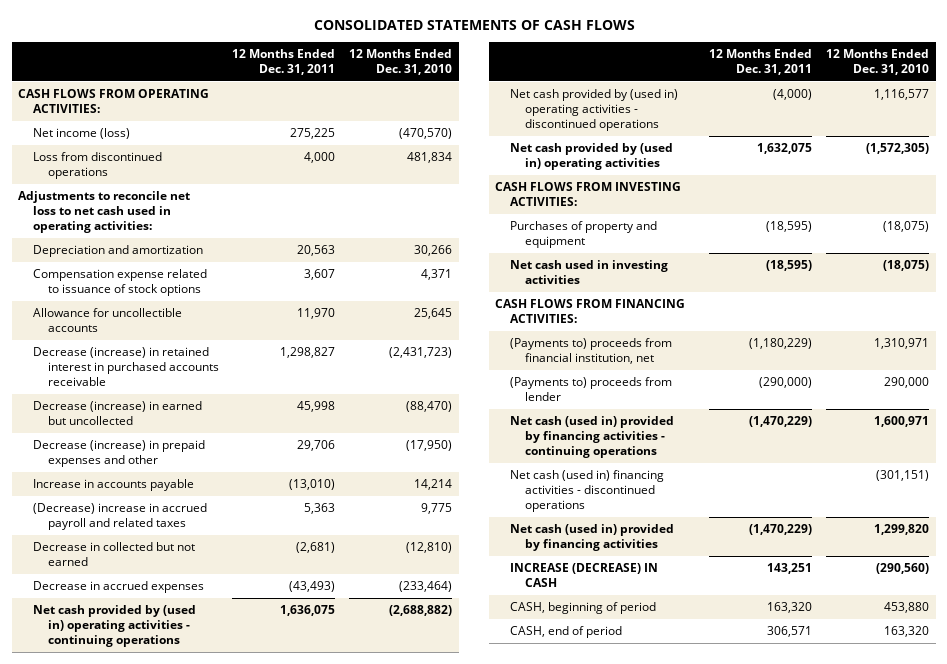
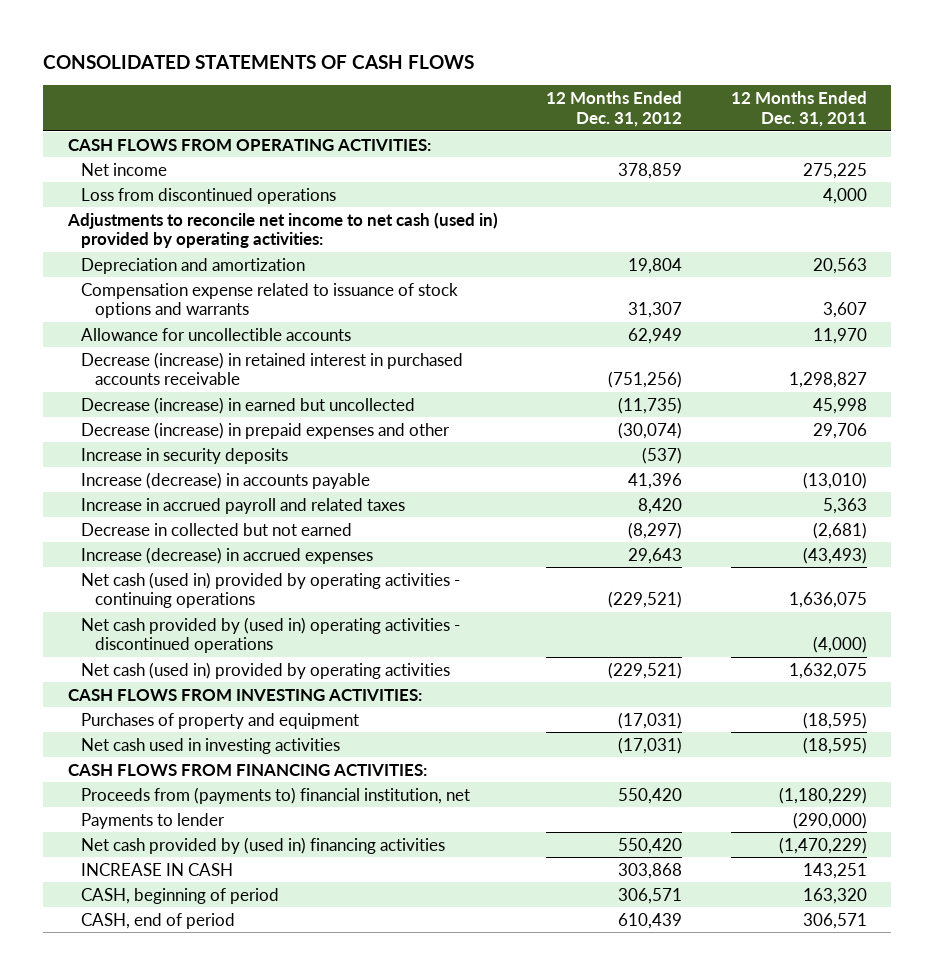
- | 12 Months Ended Dec. 31, 2011 | 12 Months Ended Dec. 31, 2010
+ | 12 Months Ended Dec. 31, 2012 | 12 Months Ended Dec. 31, 2011
- Net income (loss) | 275,225 | (470,570)
+ Net income | 378,859 | 275,225
- Adjustments to reconcile net loss to net cash used in operating activities:
+ Adjustments to reconcile net income to net cash (used in) provided by operating activities:
- Compensation expense related to issuance of stock options | 3,607 | 4,371
+ Compensation expense related to issuance of stock options and warrants | 31,307 | 3,607
- Increase in accounts payable | (13,010) | 14,214
- (Decrease) increase in accrued payroll and related taxes | 5,363 | 9,775
+ Increase in security deposits | (537) |
+ Increase (decrease) in accounts payable | 41,396 | (13,010)
+ Increase in accrued payroll and related taxes | 8,420 | 5,363
- Decrease in accrued expenses | (43,493) | (233,464)
- Net cash provided by (used in) operating activities - continuing operations | 1,636,075 | (2,688,882)
+ Increase (decrease) in accrued expenses | 29,643 | (43,493)
+ Net cash (used in) provided by operating activities - continuing operations | (229,521) | 1,636,075
- Net cash provided by (used in) operating activities | 1,632,075 | (1,572,305)
+ Net cash (used in) provided by operating activities | (229,521) | 1,632,075
- (Payments to) proceeds from financial institution, net | (1,180,229) | 1,310,971
- (Payments to) proceeds from lender | (290,000) | 290,000
- Net cash (used in) provided by financing activities - continuing operations | (1,470,229) | 1,600,971
- Net cash (used in) financing activities - discontinued operations | | (301,151)
- Net cash (used in) provided by financing activities | (1,470,229) | 1,299,820
- INCREASE (DECREASE) IN CASH | 143,251 | (290,560)
+ Proceeds from (payments to) financial institution, net | 550,420 | (1,180,229)
+ Payments to lender | | (290,000)
+ Net cash provided by (used in) financing activities | 550,420 | (1,470,229)
+ INCREASE IN CASH | 303,868 | 143,251

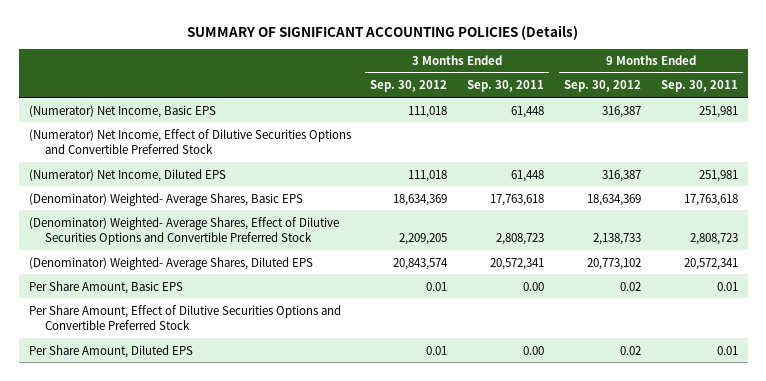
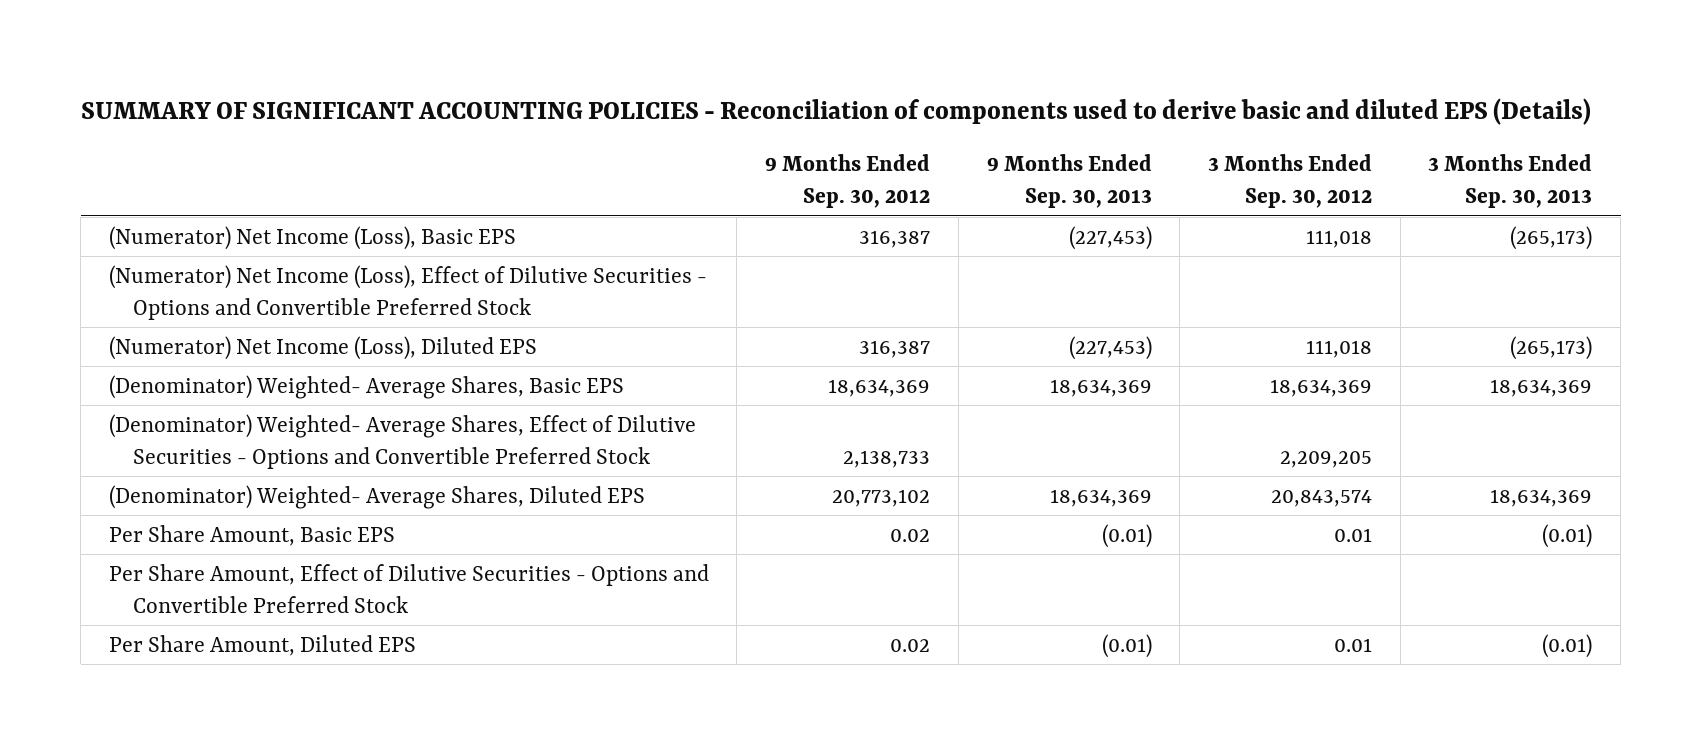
- SUMMARY OF SIGNIFICANT ACCOUNTING POLICIES (Details)
+ SUMMARY OF SIGNIFICANT ACCOUNTING POLICIES - Reconciliation of components used to derive basic and diluted EPS (Details)
- | 3 Months Ended Sep. 30, 2012 | 3 Months Ended Sep. 30, 2011 | 9 Months Ended Sep. 30, 2012 | 9 Months Ended Sep. 30, 2011
+ | 9 Months Ended Sep. 30, 2012 | 9 Months Ended Sep. 30, 2013 | 3 Months Ended Sep. 30, 2012 | 3 Months Ended Sep. 30, 2013
- (Numerator) Net Income, Basic EPS | 111,018 | 61,448 | 316,387 | 251,981
- (Numerator) Net Income, Effect of Dilutive Securities Options and Convertible Preferred Stock
- (Numerator) Net Income, Diluted EPS | 111,018 | 61,448 | 316,387 | 251,981
+ (Numerator) Net Income (Loss), Basic EPS | 316,387 | (227,453) | 111,018 | (265,173)
+ (Numerator) Net Income (Loss), Effect of Dilutive Securities - Options and Convertible Preferred Stock
+ (Numerator) Net Income (Loss), Diluted EPS | 316,387 | (227,453) | 111,018 | (265,173)
- (Denominator) Weighted- Average Shares, Effect of Dilutive Securities Options and Convertible Preferred Stock | 2,209,205 | 2,808,723 | 2,138,733 | 2,808,723
+ (Denominator) Weighted- Average Shares, Effect of Dilutive Securities - Options and Convertible Preferred Stock | 2,138,733 | | 2,209,205 |
- Per Share Amount, Effect of Dilutive Securities Options and Convertible Preferred Stock
+ Per Share Amount, Effect of Dilutive Securities - Options and Convertible Preferred Stock

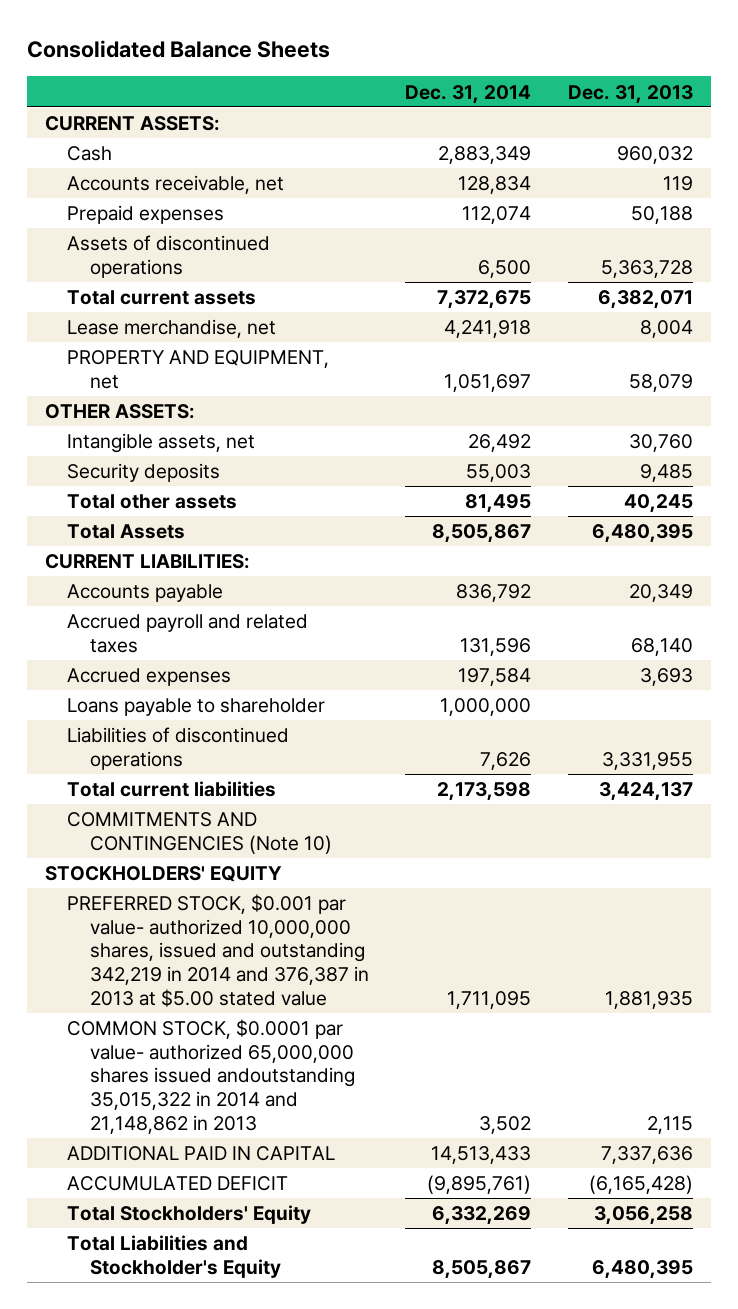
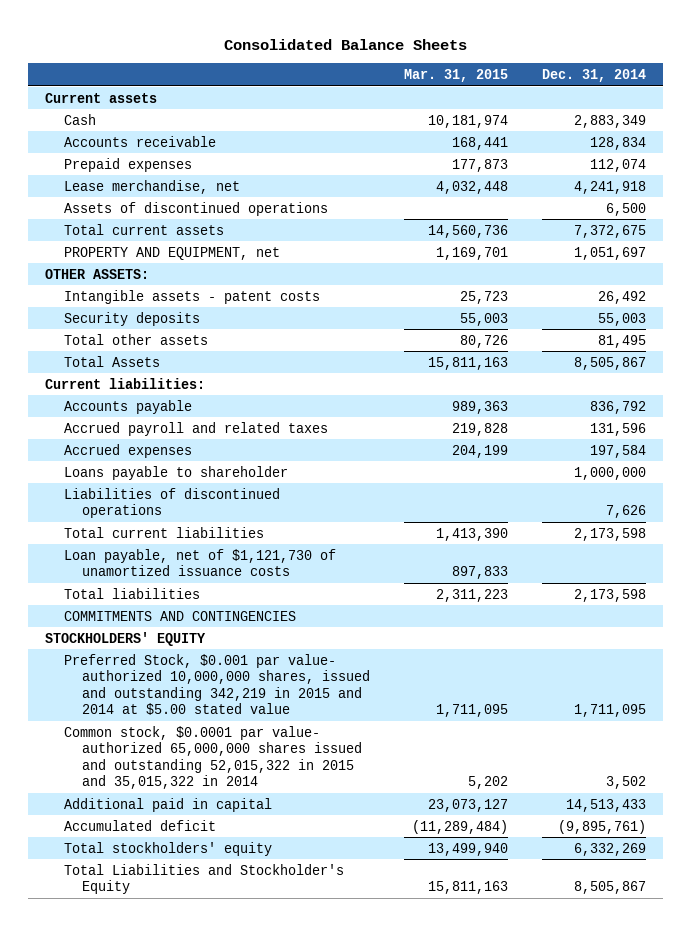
- | Dec. 31, 2014 | Dec. 31, 2013
+ | Mar. 31, 2015 | Dec. 31, 2014
- CURRENT ASSETS:
+ Current assets
- Accounts receivable, net | 128,834 | 119
+ Accounts receivable | 168,441 | 128,834
moved up: Lease merchandise, net | 4,032,448 | 4,241,918
- Intangible assets, net | 26,492 | 30,760
+ Intangible assets - patent costs | 25,723 | 26,492
- CURRENT LIABILITIES:
+ Current liabilities:
- COMMITMENTS AND CONTINGENCIES (Note 10)
+ Loan payable, net of $1,121,730 of unamortized issuance costs | 897,833 |
+ Total liabilities | 2,311,223 | 2,173,598
+ COMMITMENTS AND CONTINGENCIES
- PREFERRED STOCK, $0.001 par value- authorized 10,000,000 shares, issued and outstanding 342,219 in 2014 and 376,387 in 2013 at $5.00 stated value | 1,711,095 | 1,881,935
- COMMON STOCK, $0.0001 par value- authorized 65,000,000 shares issued andoutstanding 35,015,322 in 2014 and 21,148,862 in 2013 | 3,502 | 2,115
- ADDITIONAL PAID IN CAPITAL | 14,513,433 | 7,337,636
- ACCUMULATED DEFICIT | (9,895,761) | (6,165,428)
- Total Stockholders' Equity | 6,332,269 | 3,056,258
+ Preferred Stock, $0.001 par value- authorized 10,000,000 shares, issued and outstanding 342,219 in 2015 and 2014 at $5.00 stated value | 1,711,095 | 1,711,095
+ Common stock, $0.0001 par value- authorized 65,000,000 shares issued and outstanding 52,015,322 in 2015 and 35,015,322 in 2014 | 5,202 | 3,502
+ Additional paid in capital | 23,073,127 | 14,513,433
+ Accumulated deficit | (11,289,484) | (9,895,761)
+ Total stockholders' equity | 13,499,940 | 6,332,269

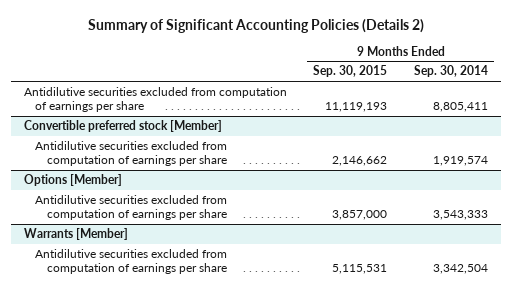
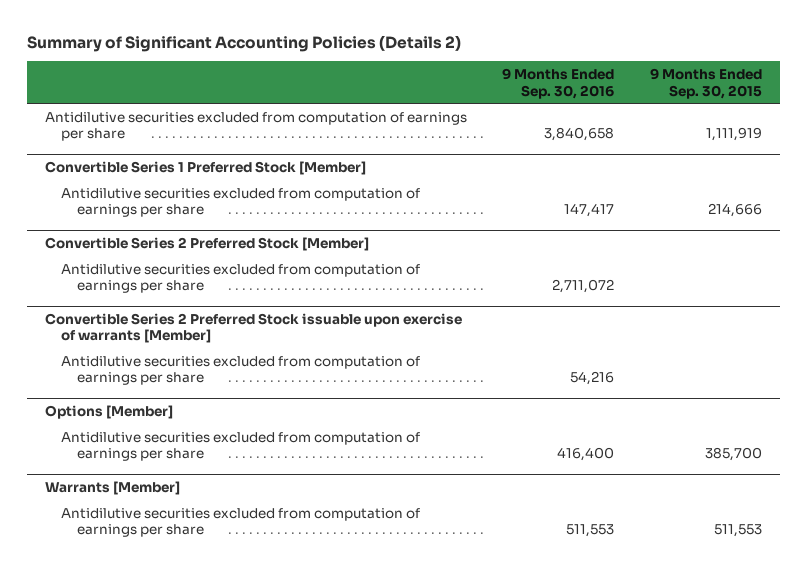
- | 9 Months Ended Sep. 30, 2015 | 9 Months Ended Sep. 30, 2014
+ | 9 Months Ended Sep. 30, 2016 | 9 Months Ended Sep. 30, 2015
- Antidilutive securities excluded from computation of earnings per share | 11,119,193 | 8,805,411
- Convertible preferred stock [Member]
- Antidilutive securities excluded from computation of earnings per share | 2,146,662 | 1,919,574
+ Antidilutive securities excluded from computation of earnings per share | 3,840,658 | 1,111,919
+ Convertible Series 1 Preferred Stock [Member]
+ Antidilutive securities excluded from computation of earnings per share | 147,417 | 214,666
+ Convertible Series 2 Preferred Stock [Member]
+ Antidilutive securities excluded from computation of earnings per share | 2,711,072 |
+ Convertible Series 2 Preferred Stock issuable upon exercise of warrants [Member]
+ Antidilutive securities excluded from computation of earnings per share | 54,216 |
@ Options [Member]
- Antidilutive securities excluded from computation of earnings per share | 3,857,000 | 3,543,333
+ Antidilutive securities excluded from computation of earnings per share | 416,400 | 385,700
@ Warrants [Member]
- Antidilutive securities excluded from computation of earnings per share | 5,115,531 | 3,342,504
+ Antidilutive securities excluded from computation of earnings per share | 511,553 | 511,553

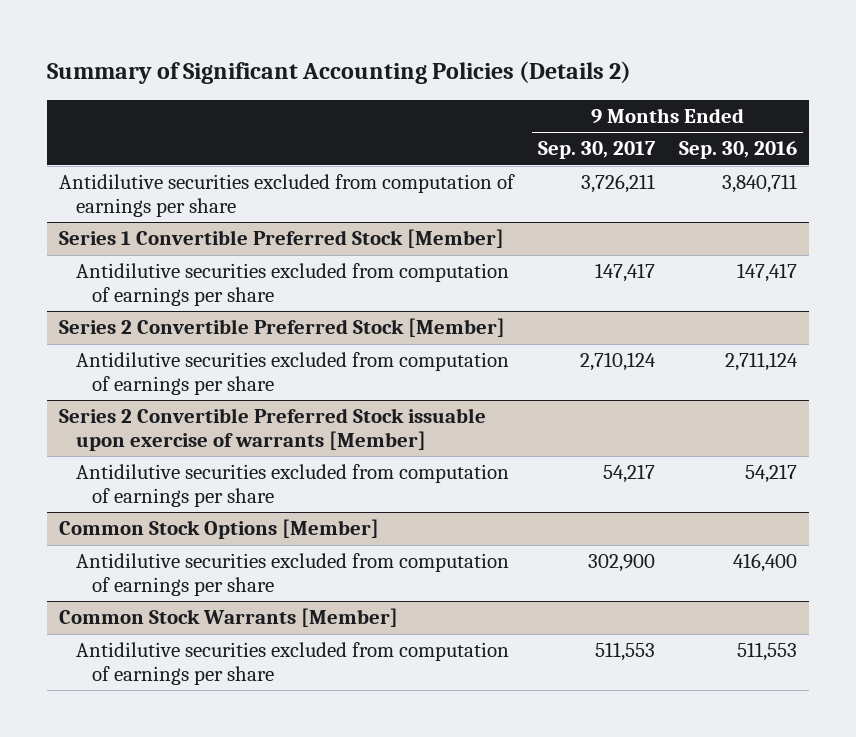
- | 9 Months Ended Sep. 30, 2016 | 9 Months Ended Sep. 30, 2015
+ | 9 Months Ended Sep. 30, 2017 | 9 Months Ended Sep. 30, 2016
- Antidilutive securities excluded from computation of earnings per share | 3,840,658 | 1,111,919
- Convertible Series 1 Preferred Stock [Member]
+ Antidilutive securities excluded from computation of earnings per share | 3,726,211 | 3,840,711
+ Series 1 Convertible Preferred Stock [Member]
- Convertible Series 2 Preferred Stock [Member]
- Antidilutive securities excluded from computation of earnings per share | 2,711,072 |
- Convertible Series 2 Preferred Stock issuable upon exercise of warrants [Member]
- Antidilutive securities excluded from computation of earnings per share | 54,216 |
- Options [Member]
+ Series 2 Convertible Preferred Stock [Member]
+ Antidilutive securities excluded from computation of earnings per share | 2,710,124 | 2,711,124
+ Series 2 Convertible Preferred Stock issuable upon exercise of warrants [Member]
+ Antidilutive securities excluded from computation of earnings per share | 54,217 | 54,217
+ Common Stock Options [Member]
- Warrants [Member]
+ Common Stock Warrants [Member]

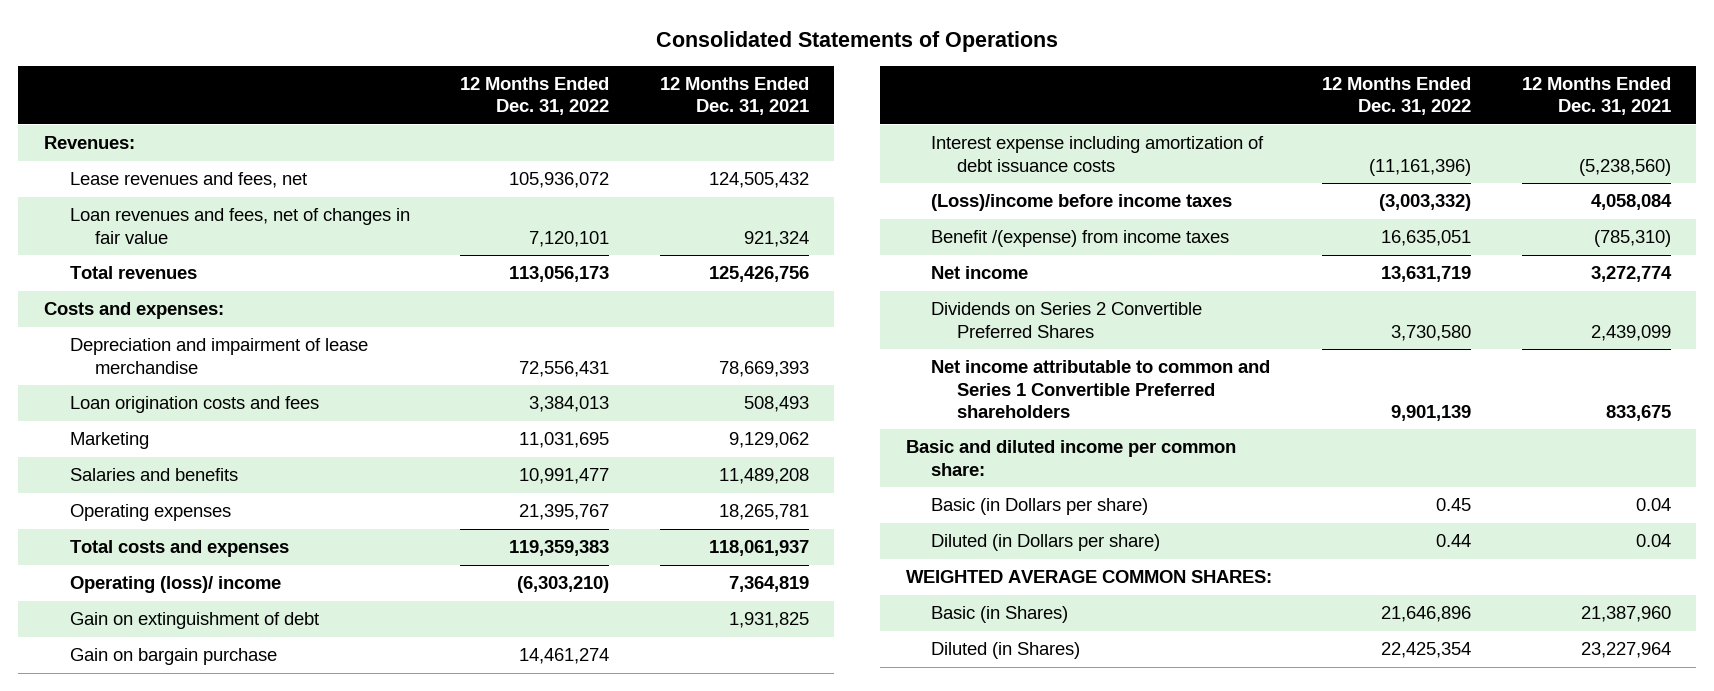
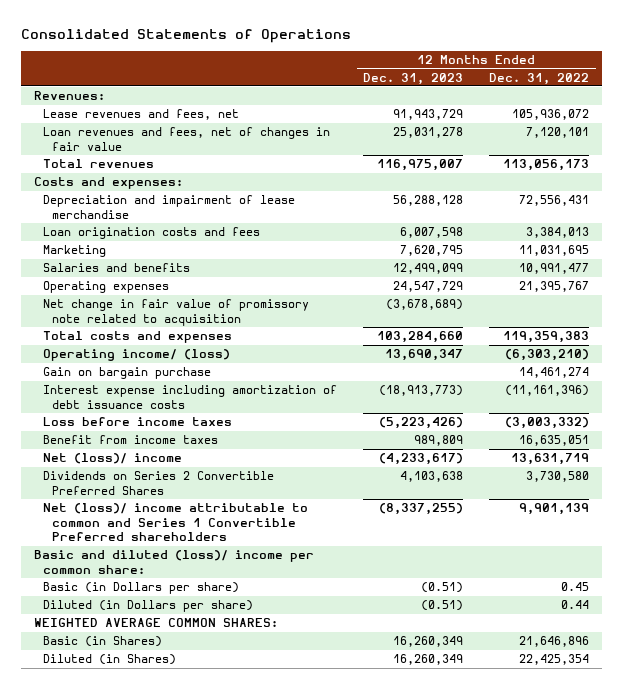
- | 12 Months Ended Dec. 31, 2022 | 12 Months Ended Dec. 31, 2021
+ | 12 Months Ended Dec. 31, 2023 | 12 Months Ended Dec. 31, 2022
+ Net change in fair value of promissory note related to acquisition | (3,678,689) |
- Operating (loss)/ income | (6,303,210) | 7,364,819
- Gain on extinguishment of debt | | 1,931,825
+ Operating income/ (loss) | 13,690,347 | (6,303,210)
- (Loss)/income before income taxes | (3,003,332) | 4,058,084
- Benefit /(expense) from income taxes | 16,635,051 | (785,310)
- Net income | 13,631,719 | 3,272,774
+ Loss before income taxes | (5,223,426) | (3,003,332)
+ Benefit from income taxes | 989,809 | 16,635,051
+ Net (loss)/ income | (4,233,617) | 13,631,719
- Net income attributable to common and Series 1 Convertible Preferred shareholders | 9,901,139 | 833,675
- Basic and diluted income per common share:
+ Net (loss)/ income attributable to common and Series 1 Convertible Preferred shareholders | (8,337,255) | 9,901,139
+ Basic and diluted (loss)/ income per common share:

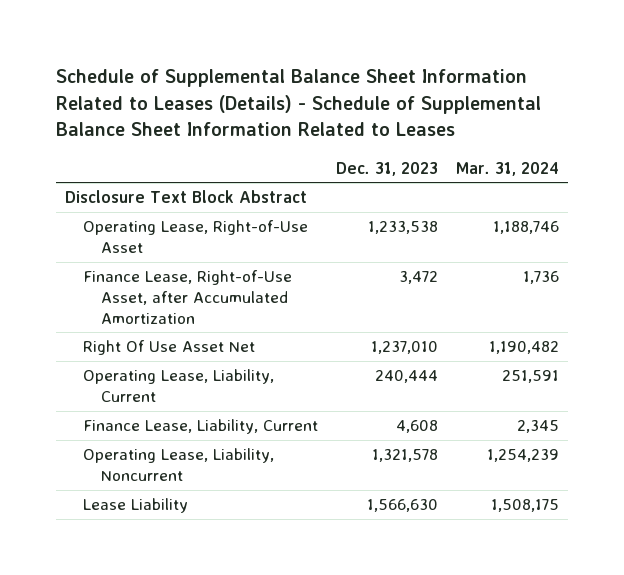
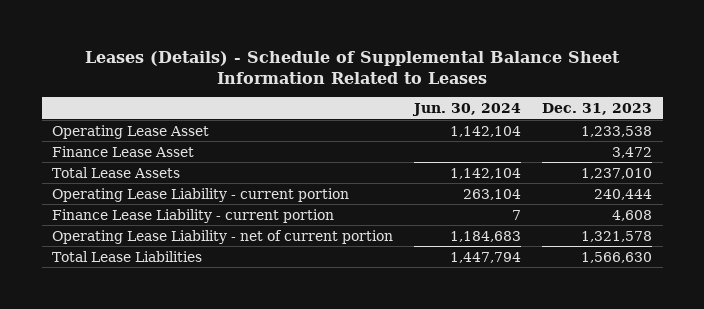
- Schedule of Supplemental Balance Sheet Information Related to Leases (Details) - Schedule of Supplemental Balance Sheet Information Related to Leases
+ Leases (Details) - Schedule of Supplemental Balance Sheet Information Related to Leases
- | Dec. 31, 2023 | Mar. 31, 2024
+ | Jun. 30, 2024 | Dec. 31, 2023
- Disclosure Text Block Abstract
- Operating Lease, Right-of-Use Asset | 1,233,538 | 1,188,746
- Finance Lease, Right-of-Use Asset, after Accumulated Amortization | 3,472 | 1,736
- Right Of Use Asset Net | 1,237,010 | 1,190,482
- Operating Lease, Liability, Current | 240,444 | 251,591
- Finance Lease, Liability, Current | 4,608 | 2,345
- Operating Lease, Liability, Noncurrent | 1,321,578 | 1,254,239
- Lease Liability | 1,566,630 | 1,508,175
+ Operating Lease Asset | 1,142,104 | 1,233,538
+ Finance Lease Asset | | 3,472
+ Total Lease Assets | 1,142,104 | 1,237,010
+ Operating Lease Liability - current portion | 263,104 | 240,444
+ Finance Lease Liability - current portion | 7 | 4,608
+ Operating Lease Liability - net of current portion | 1,184,683 | 1,321,578
+ Total Lease Liabilities | 1,447,794 | 1,566,630

